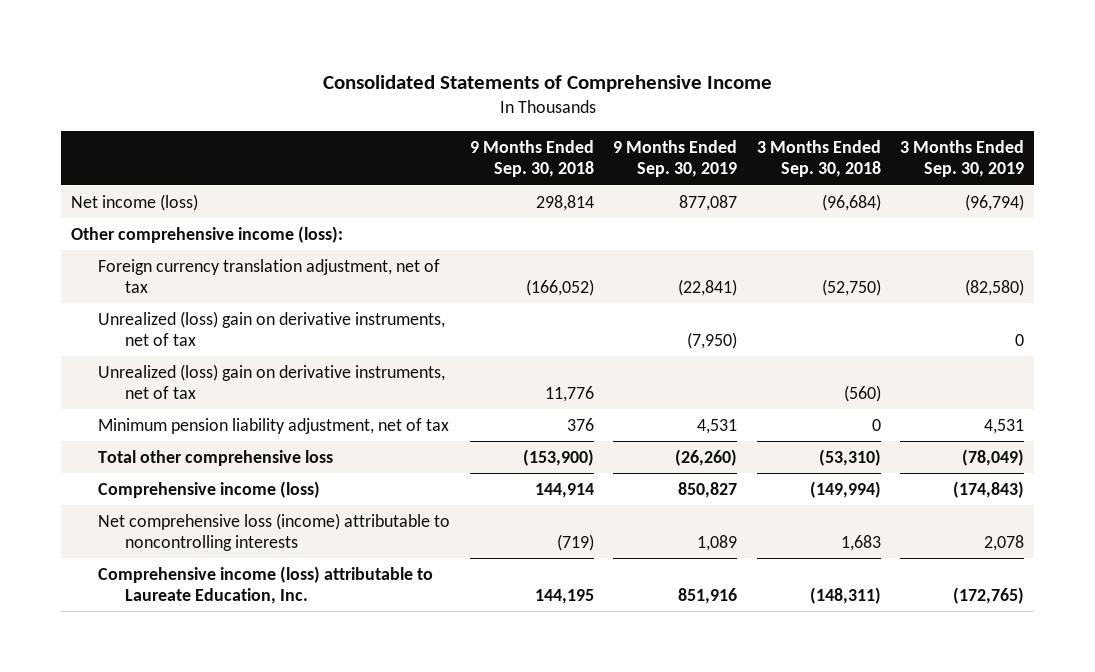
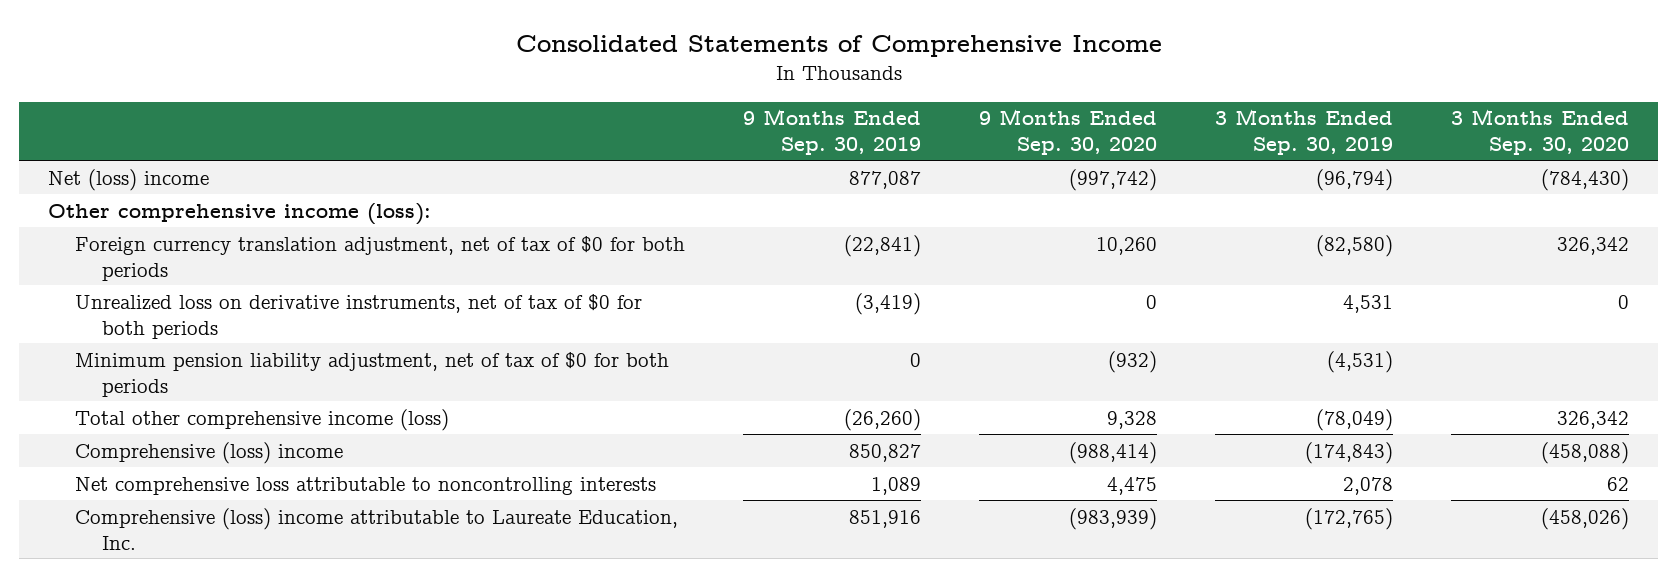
- | 9 Months Ended Sep. 30, 2018 | 9 Months Ended Sep. 30, 2019 | 3 Months Ended Sep. 30, 2018 | 3 Months Ended Sep. 30, 2019
+ | 9 Months Ended Sep. 30, 2019 | 9 Months Ended Sep. 30, 2020 | 3 Months Ended Sep. 30, 2019 | 3 Months Ended Sep. 30, 2020
- Net income (loss) | 298,814 | 877,087 | (96,684) | (96,794)
+ Net (loss) income | 877,087 | (997,742) | (96,794) | (784,430)
- Foreign currency translation adjustment, net of tax | (166,052) | (22,841) | (52,750) | (82,580)
- Unrealized (loss) gain on derivative instruments, net of tax | | (7,950) | | 0
- Unrealized (loss) gain on derivative instruments, net of tax | 11,776 | | (560) |
- Minimum pension liability adjustment, net of tax | 376 | 4,531 | 0 | 4,531
- Total other comprehensive loss | (153,900) | (26,260) | (53,310) | (78,049)
- Comprehensive income (loss) | 144,914 | 850,827 | (149,994) | (174,843)
- Net comprehensive loss (income) attributable to noncontrolling interests | (719) | 1,089 | 1,683 | 2,078
- Comprehensive income (loss) attributable to Laureate Education, Inc. | 144,195 | 851,916 | (148,311) | (172,765)
+ Foreign currency translation adjustment, net of tax of $0 for both periods | (22,841) | 10,260 | (82,580) | 326,342
+ Unrealized loss on derivative instruments, net of tax of $0 for both periods | (3,419) | 0 | 4,531 | 0
+ Minimum pension liability adjustment, net of tax of $0 for both periods | 0 | (932) | (4,531) |
+ Total other comprehensive income (loss) | (26,260) | 9,328 | (78,049) | 326,342
+ Comprehensive (loss) income | 850,827 | (988,414) | (174,843) | (458,088)
+ Net comprehensive loss attributable to noncontrolling interests | 1,089 | 4,475 | 2,078 | 62
+ Comprehensive (loss) income attributable to Laureate Education, Inc. | 851,916 | (983,939) | (172,765) | (458,026)

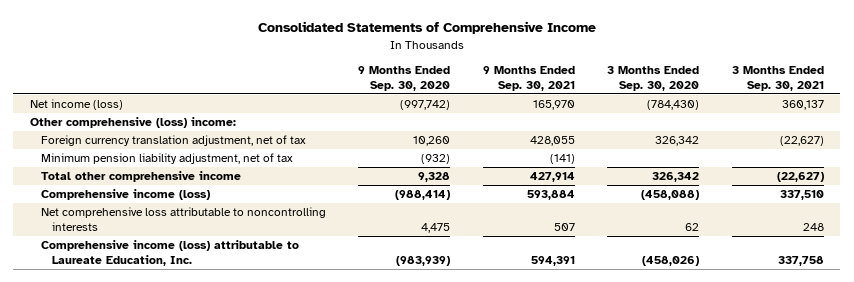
- | 9 Months Ended Sep. 30, 2019 | 9 Months Ended Sep. 30, 2020 | 3 Months Ended Sep. 30, 2019 | 3 Months Ended Sep. 30, 2020
+ | 9 Months Ended Sep. 30, 2020 | 9 Months Ended Sep. 30, 2021 | 3 Months Ended Sep. 30, 2020 | 3 Months Ended Sep. 30, 2021
- Net (loss) income | 877,087 | (997,742) | (96,794) | (784,430)
- Other comprehensive income (loss):
- Foreign currency translation adjustment, net of tax of $0 for both periods | (22,841) | 10,260 | (82,580) | 326,342
- Unrealized loss on derivative instruments, net of tax of $0 for both periods | (3,419) | 0 | 4,531 | 0
- Minimum pension liability adjustment, net of tax of $0 for both periods | 0 | (932) | (4,531) |
- Total other comprehensive income (loss) | (26,260) | 9,328 | (78,049) | 326,342
- Comprehensive (loss) income | 850,827 | (988,414) | (174,843) | (458,088)
+ Net income (loss) | (997,742) | 165,970 | (784,430) | 360,137
+ Other comprehensive (loss) income:
+ Foreign currency translation adjustment, net of tax | 10,260 | 428,055 | 326,342 | (22,627)
+ Minimum pension liability adjustment, net of tax | (932) | (141) | |
+ Total other comprehensive income | 9,328 | 427,914 | 326,342 | (22,627)
+ Comprehensive income (loss) | (988,414) | 593,884 | (458,088) | 337,510
- Comprehensive (loss) income attributable to Laureate Education, Inc. | 851,916 | (983,939) | (172,765) | (458,026)
+ Comprehensive income (loss) attributable to Laureate Education, Inc. | (983,939) | 594,391 | (458,026) | 337,758

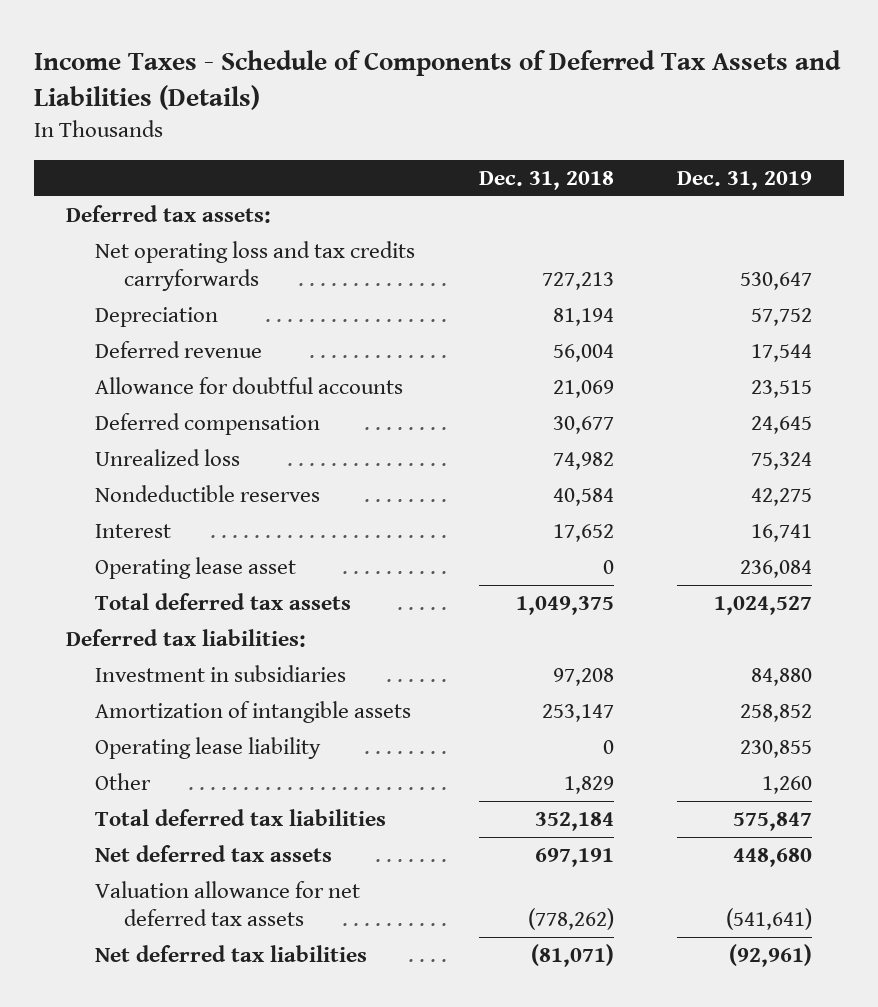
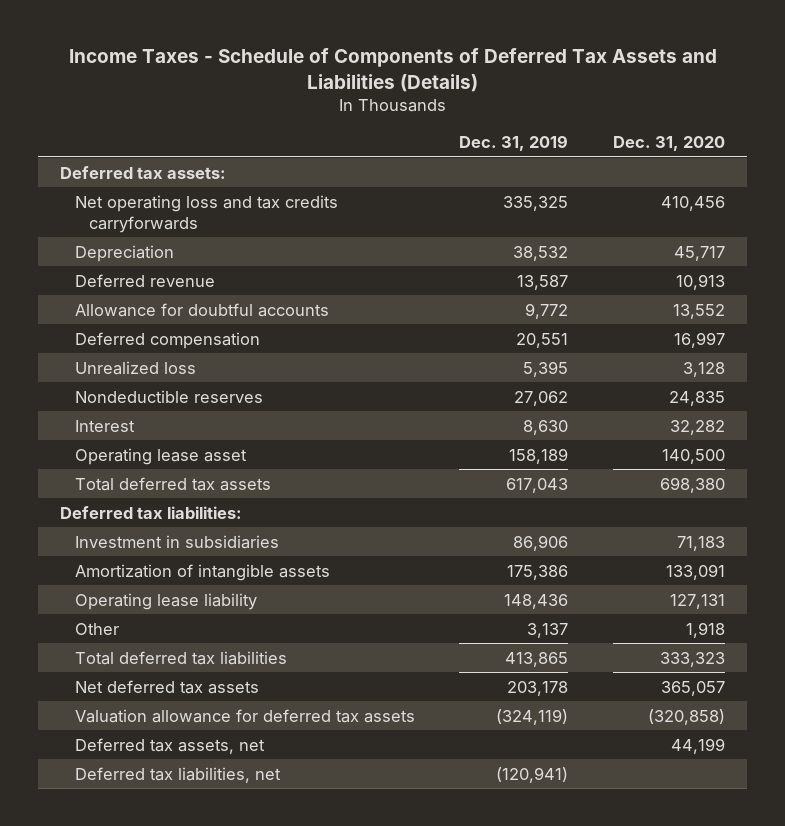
- | Dec. 31, 2018 | Dec. 31, 2019
+ | Dec. 31, 2019 | Dec. 31, 2020
- Net operating loss and tax credits carryforwards | 727,213 | 530,647
- Depreciation | 81,194 | 57,752
- Deferred revenue | 56,004 | 17,544
- Allowance for doubtful accounts | 21,069 | 23,515
- Deferred compensation | 30,677 | 24,645
- Unrealized loss | 74,982 | 75,324
- Nondeductible reserves | 40,584 | 42,275
- Interest | 17,652 | 16,741
- Operating lease asset | 0 | 236,084
- Total deferred tax assets | 1,049,375 | 1,024,527
+ Net operating loss and tax credits carryforwards | 335,325 | 410,456
+ Depreciation | 38,532 | 45,717
+ Deferred revenue | 13,587 | 10,913
+ Allowance for doubtful accounts | 9,772 | 13,552
+ Deferred compensation | 20,551 | 16,997
+ Unrealized loss | 5,395 | 3,128
+ Nondeductible reserves | 27,062 | 24,835
+ Interest | 8,630 | 32,282
+ Operating lease asset | 158,189 | 140,500
+ Total deferred tax assets | 617,043 | 698,380
- Investment in subsidiaries | 97,208 | 84,880
- Amortization of intangible assets | 253,147 | 258,852
- Operating lease liability | 0 | 230,855
- Other | 1,829 | 1,260
- Total deferred tax liabilities | 352,184 | 575,847
- Net deferred tax assets | 697,191 | 448,680
- Valuation allowance for net deferred tax assets | (778,262) | (541,641)
- Net deferred tax liabilities | (81,071) | (92,961)
+ Investment in subsidiaries | 86,906 | 71,183
+ Amortization of intangible assets | 175,386 | 133,091
+ Operating lease liability | 148,436 | 127,131
+ Other | 3,137 | 1,918
+ Total deferred tax liabilities | 413,865 | 333,323
+ Net deferred tax assets | 203,178 | 365,057
+ Valuation allowance for deferred tax assets | (324,119) | (320,858)
+ Deferred tax assets, net | | 44,199
+ Deferred tax liabilities, net | (120,941) |

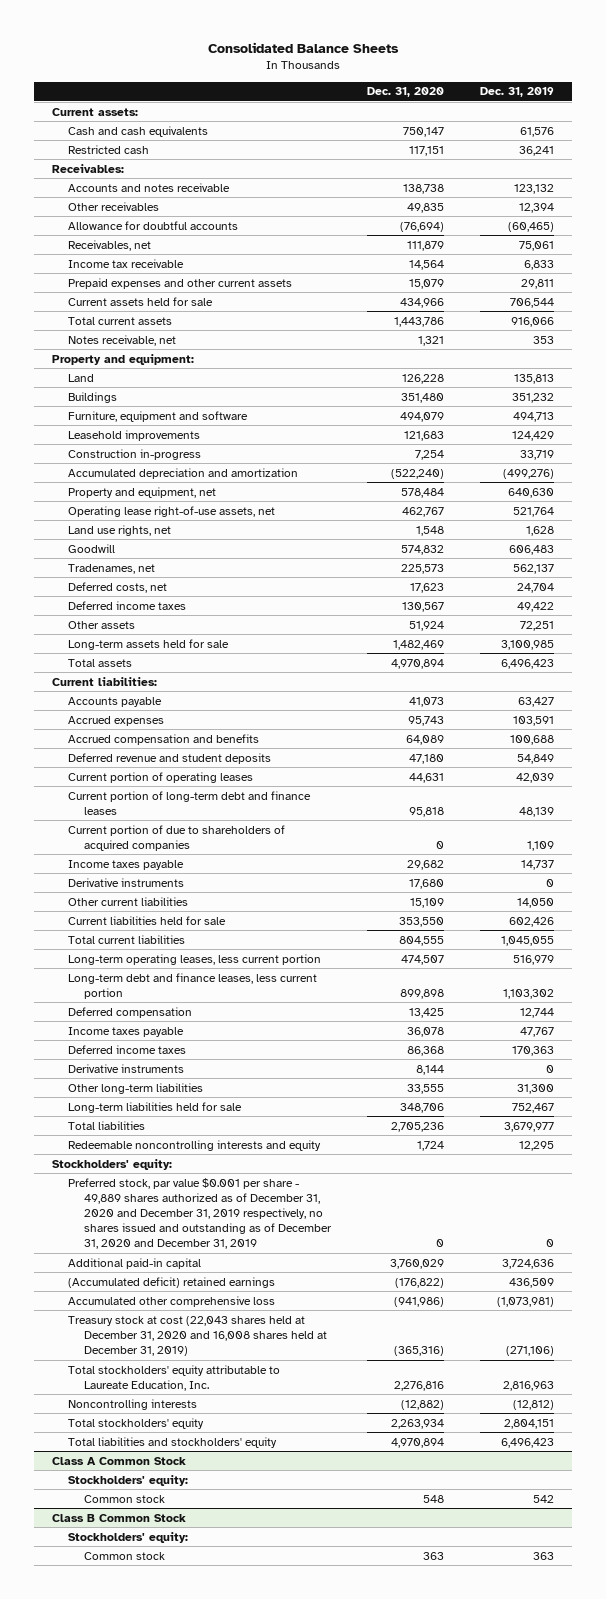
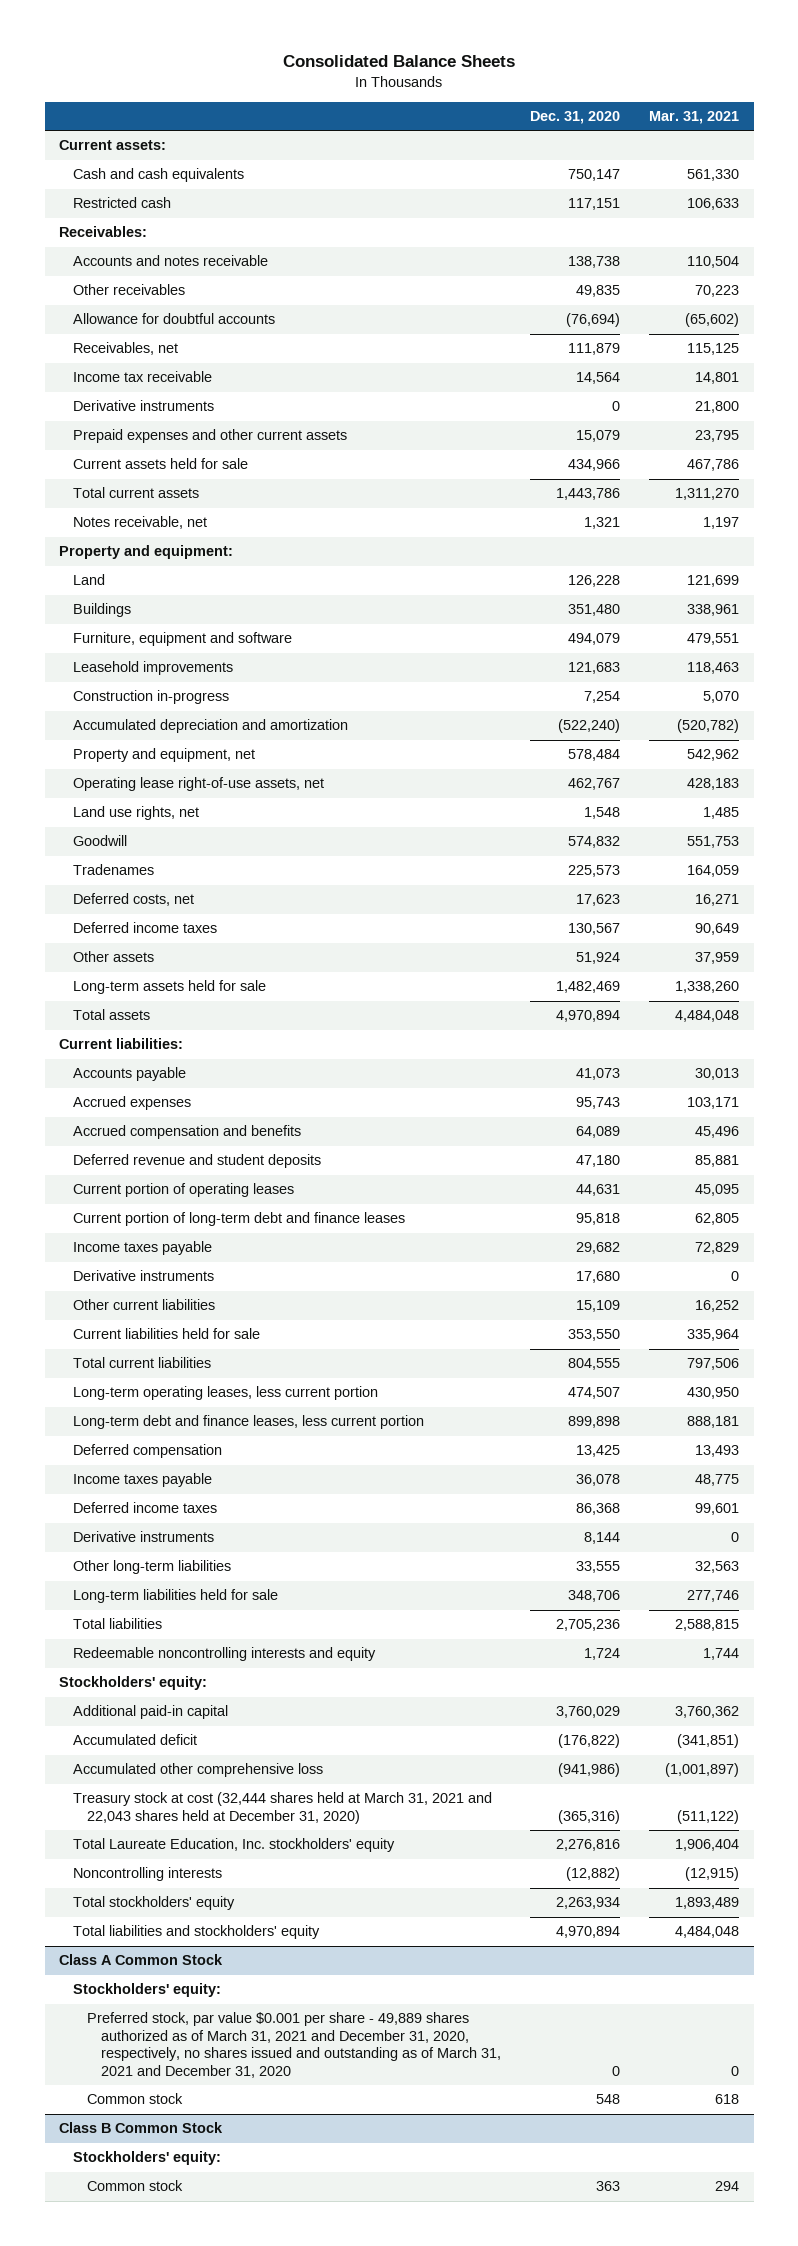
- | Dec. 31, 2020 | Dec. 31, 2019
+ | Dec. 31, 2020 | Mar. 31, 2021
+ Derivative instruments | 0 | 21,800
- Tradenames, net | 225,573 | 562,137
+ Tradenames | 225,573 | 164,059
- Current portion of due to shareholders of acquired companies | 0 | 1,109
- Preferred stock, par value $0.001 per share - 49,889 shares authorized as of December 31, 2020 and December 31, 2019 respectively, no shares issued and outstanding as of December 31, 2020 and December 31, 2019 | 0 | 0
- (Accumulated deficit) retained earnings | (176,822) | 436,509
+ Accumulated deficit | (176,822) | (341,851)
- Treasury stock at cost (22,043 shares held at December 31, 2020 and 16,008 shares held at December 31, 2019) | (365,316) | (271,106)
- Total stockholders' equity attributable to Laureate Education, Inc. | 2,276,816 | 2,816,963
+ Treasury stock at cost (32,444 shares held at March 31, 2021 and 22,043 shares held at December 31, 2020) | (365,316) | (511,122)
+ Total Laureate Education, Inc. stockholders' equity | 2,276,816 | 1,906,404
@ Class A Common Stock
+ Preferred stock, par value $0.001 per share - 49,889 shares authorized as of March 31, 2021 and December 31, 2020, respectively, no shares issued and outstanding as of March 31, 2021 and December 31, 2020 | 0 | 0

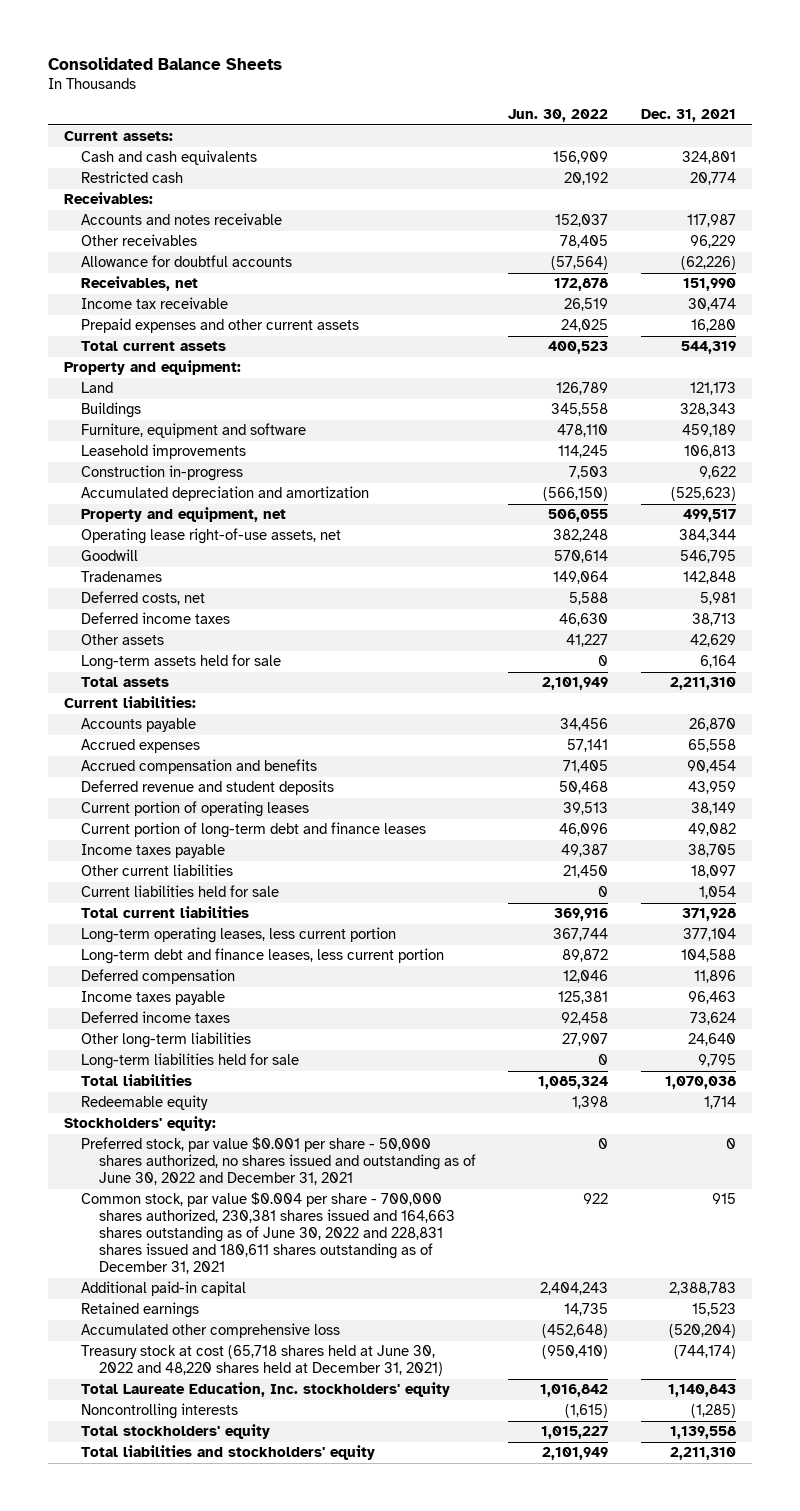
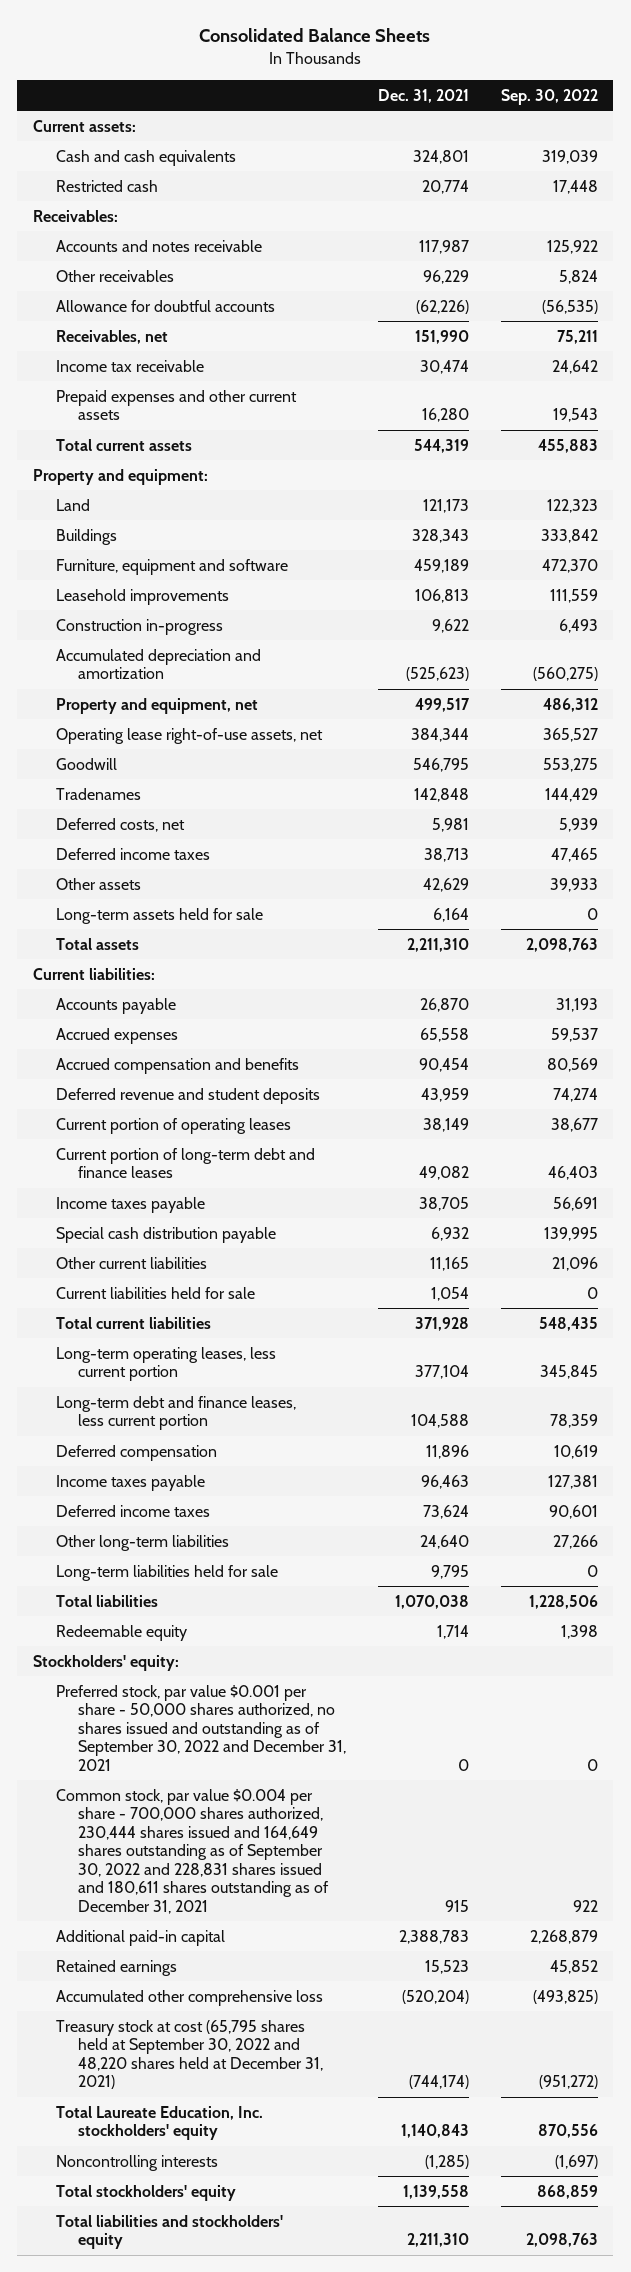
- | Jun. 30, 2022 | Dec. 31, 2021
+ | Dec. 31, 2021 | Sep. 30, 2022
- Other current liabilities | 21,450 | 18,097
+ Special cash distribution payable | 6,932 | 139,995
+ Other current liabilities | 11,165 | 21,096
- Preferred stock, par value $0.001 per share - 50,000 shares authorized, no shares issued and outstanding as of June 30, 2022 and December 31, 2021 | 0 | 0
- Common stock, par value $0.004 per share - 700,000 shares authorized, 230,381 shares issued and 164,663 shares outstanding as of June 30, 2022 and 228,831 shares issued and 180,611 shares outstanding as of December 31, 2021 | 922 | 915
+ Preferred stock, par value $0.001 per share - 50,000 shares authorized, no shares issued and outstanding as of September 30, 2022 and December 31, 2021 | 0 | 0
+ Common stock, par value $0.004 per share - 700,000 shares authorized, 230,444 shares issued and 164,649 shares outstanding as of September 30, 2022 and 228,831 shares issued and 180,611 shares outstanding as of December 31, 2021 | 915 | 922
- Treasury stock at cost (65,718 shares held at June 30, 2022 and 48,220 shares held at December 31, 2021) | (950,410) | (744,174)
+ Treasury stock at cost (65,795 shares held at September 30, 2022 and 48,220 shares held at December 31, 2021) | (744,174) | (951,272)

